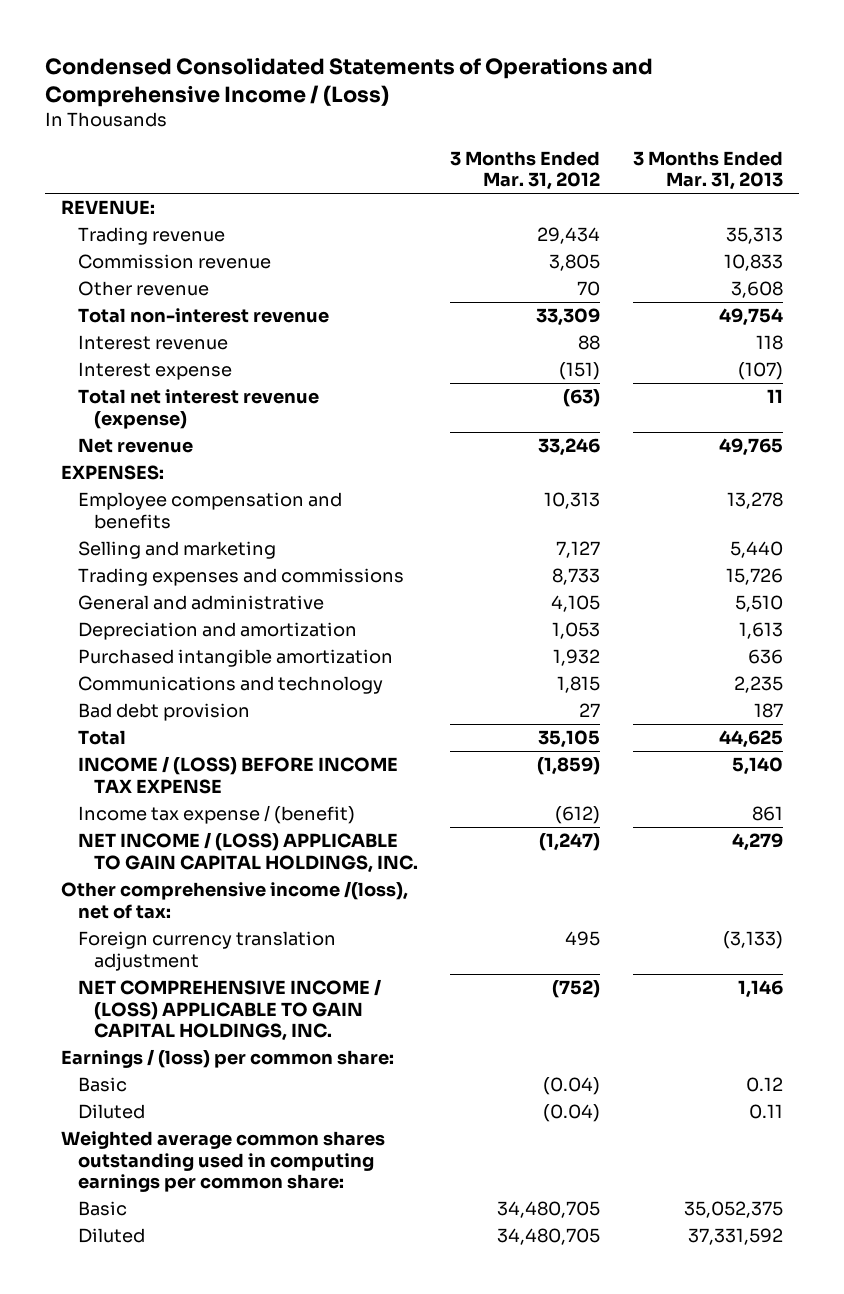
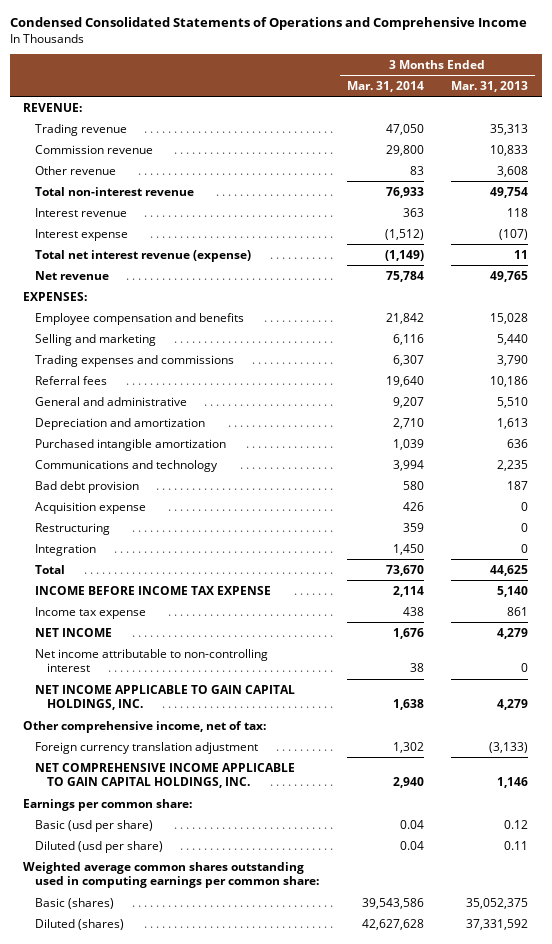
- Condensed Consolidated Statements of Operations and Comprehensive Income / (Loss)
+ Condensed Consolidated Statements of Operations and Comprehensive Income
- | 3 Months Ended Mar. 31, 2012 | 3 Months Ended Mar. 31, 2013
+ | 3 Months Ended Mar. 31, 2014 | 3 Months Ended Mar. 31, 2013
- Employee compensation and benefits | 10,313 | 13,278
+ Employee compensation and benefits | 21,842 | 15,028
- Trading expenses and commissions | 8,733 | 15,726
+ Trading expenses and commissions | 6,307 | 3,790
+ Referral fees | 19,640 | 10,186
+ Acquisition expense | 426 | 0
+ Restructuring | 359 | 0
+ Integration | 1,450 | 0
- INCOME / (LOSS) BEFORE INCOME TAX EXPENSE | (1,859) | 5,140
- Income tax expense / (benefit) | (612) | 861
- NET INCOME / (LOSS) APPLICABLE TO GAIN CAPITAL HOLDINGS, INC. | (1,247) | 4,279
- Other comprehensive income /(loss), net of tax:
+ INCOME BEFORE INCOME TAX EXPENSE | 2,114 | 5,140
+ Income tax expense | 438 | 861
+ NET INCOME | 1,676 | 4,279
+ Net income attributable to non-controlling interest | 38 | 0
+ NET INCOME APPLICABLE TO GAIN CAPITAL HOLDINGS, INC. | 1,638 | 4,279
+ Other comprehensive income, net of tax:
- NET COMPREHENSIVE INCOME / (LOSS) APPLICABLE TO GAIN CAPITAL HOLDINGS, INC. | (752) | 1,146
- Earnings / (loss) per common share:
- Basic | (0.04) | 0.12
- Diluted | (0.04) | 0.11
+ NET COMPREHENSIVE INCOME APPLICABLE TO GAIN CAPITAL HOLDINGS, INC. | 2,940 | 1,146
+ Earnings per common share:
+ Basic (usd per share) | 0.04 | 0.12
+ Diluted (usd per share) | 0.04 | 0.11
- Basic | 34,480,705 | 35,052,375
- Diluted | 34,480,705 | 37,331,592
+ Basic (shares) | 39,543,586 | 35,052,375
+ Diluted (shares) | 42,627,628 | 37,331,592

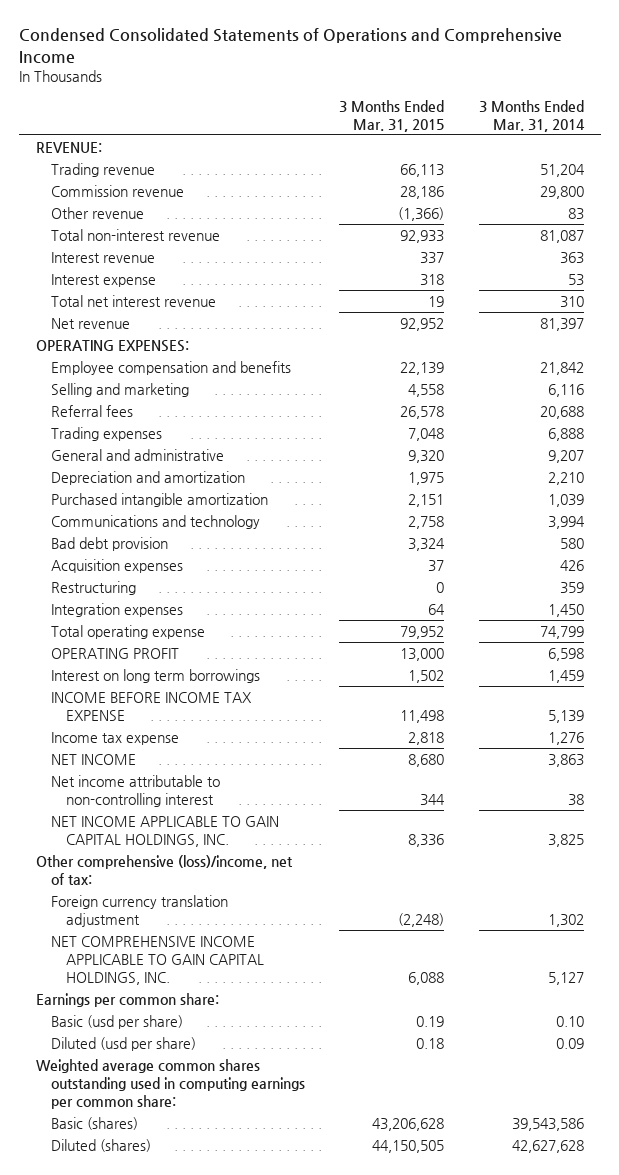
- | 3 Months Ended Mar. 31, 2014 | 3 Months Ended Mar. 31, 2013
+ | 3 Months Ended Mar. 31, 2015 | 3 Months Ended Mar. 31, 2014
- Trading revenue | 47,050 | 35,313
+ Trading revenue | 66,113 | 51,204
- Total non-interest revenue | 76,933 | 49,754
+ Total non-interest revenue | 92,933 | 81,087
- Interest expense | (1,512) | (107)
- Total net interest revenue (expense) | (1,149) | 11
- Net revenue | 75,784 | 49,765
- EXPENSES:
+ Interest expense | 318 | 53
+ Total net interest revenue | 19 | 310
+ Net revenue | 92,952 | 81,397
+ OPERATING EXPENSES:
- Trading expenses and commissions | 6,307 | 3,790
- Referral fees | 19,640 | 10,186
+ Referral fees | 26,578 | 20,688
+ Trading expenses | 7,048 | 6,888
- Depreciation and amortization | 2,710 | 1,613
+ Depreciation and amortization | 1,975 | 2,210
- Acquisition expense | 426 | 0
+ Acquisition expenses | 37 | 426
- Integration | 1,450 | 0
- Total | 73,670 | 44,625
- INCOME BEFORE INCOME TAX EXPENSE | 2,114 | 5,140
- Income tax expense | 438 | 861
- NET INCOME | 1,676 | 4,279
+ Integration expenses | 64 | 1,450
+ Total operating expense | 79,952 | 74,799
+ OPERATING PROFIT | 13,000 | 6,598
+ Interest on long term borrowings | 1,502 | 1,459
+ INCOME BEFORE INCOME TAX EXPENSE | 11,498 | 5,139
+ Income tax expense | 2,818 | 1,276
+ NET INCOME | 8,680 | 3,863
- NET INCOME APPLICABLE TO GAIN CAPITAL HOLDINGS, INC. | 1,638 | 4,279
- Other comprehensive income, net of tax:
+ NET INCOME APPLICABLE TO GAIN CAPITAL HOLDINGS, INC. | 8,336 | 3,825
+ Other comprehensive (loss)/income, net of tax:
- NET COMPREHENSIVE INCOME APPLICABLE TO GAIN CAPITAL HOLDINGS, INC. | 2,940 | 1,146
+ NET COMPREHENSIVE INCOME APPLICABLE TO GAIN CAPITAL HOLDINGS, INC. | 6,088 | 5,127
- Basic (usd per share) | 0.04 | 0.12
- Diluted (usd per share) | 0.04 | 0.11
+ Basic (usd per share) | 0.19 | 0.10
+ Diluted (usd per share) | 0.18 | 0.09

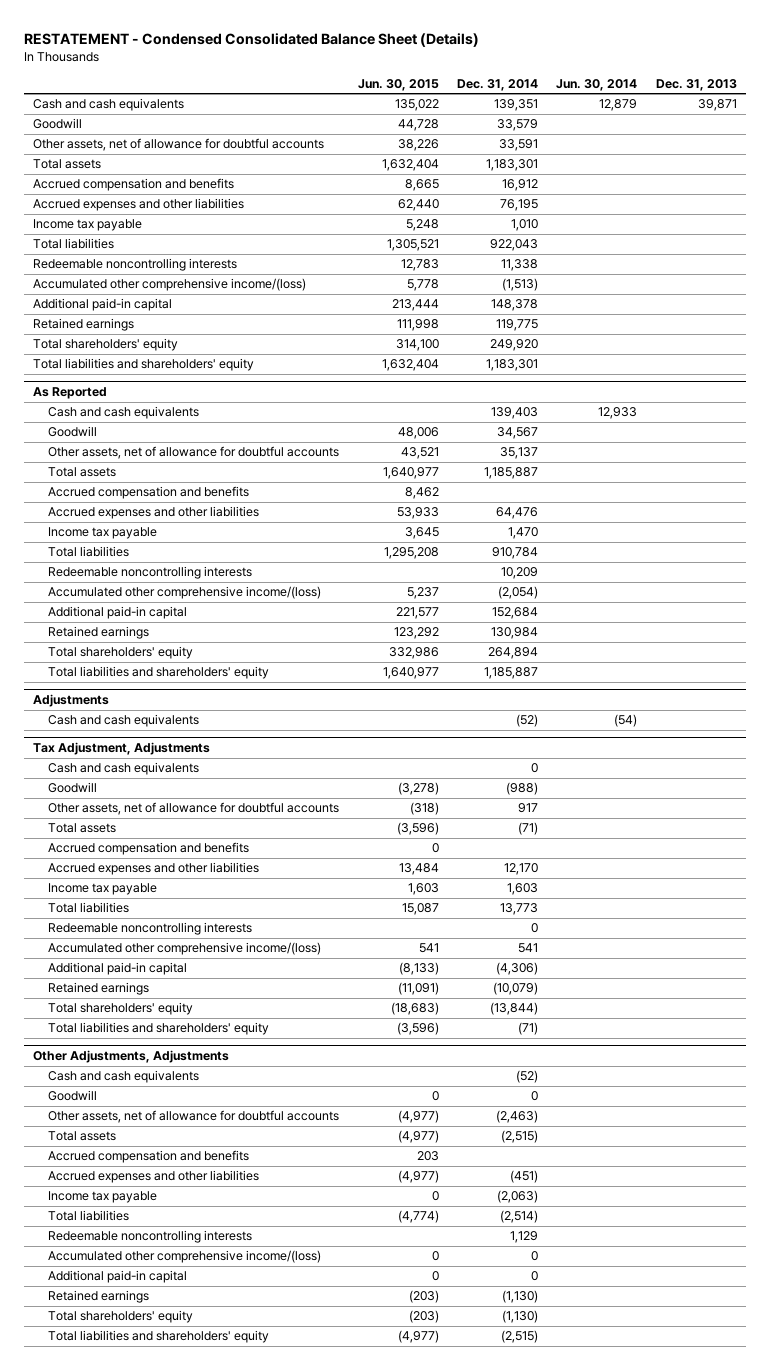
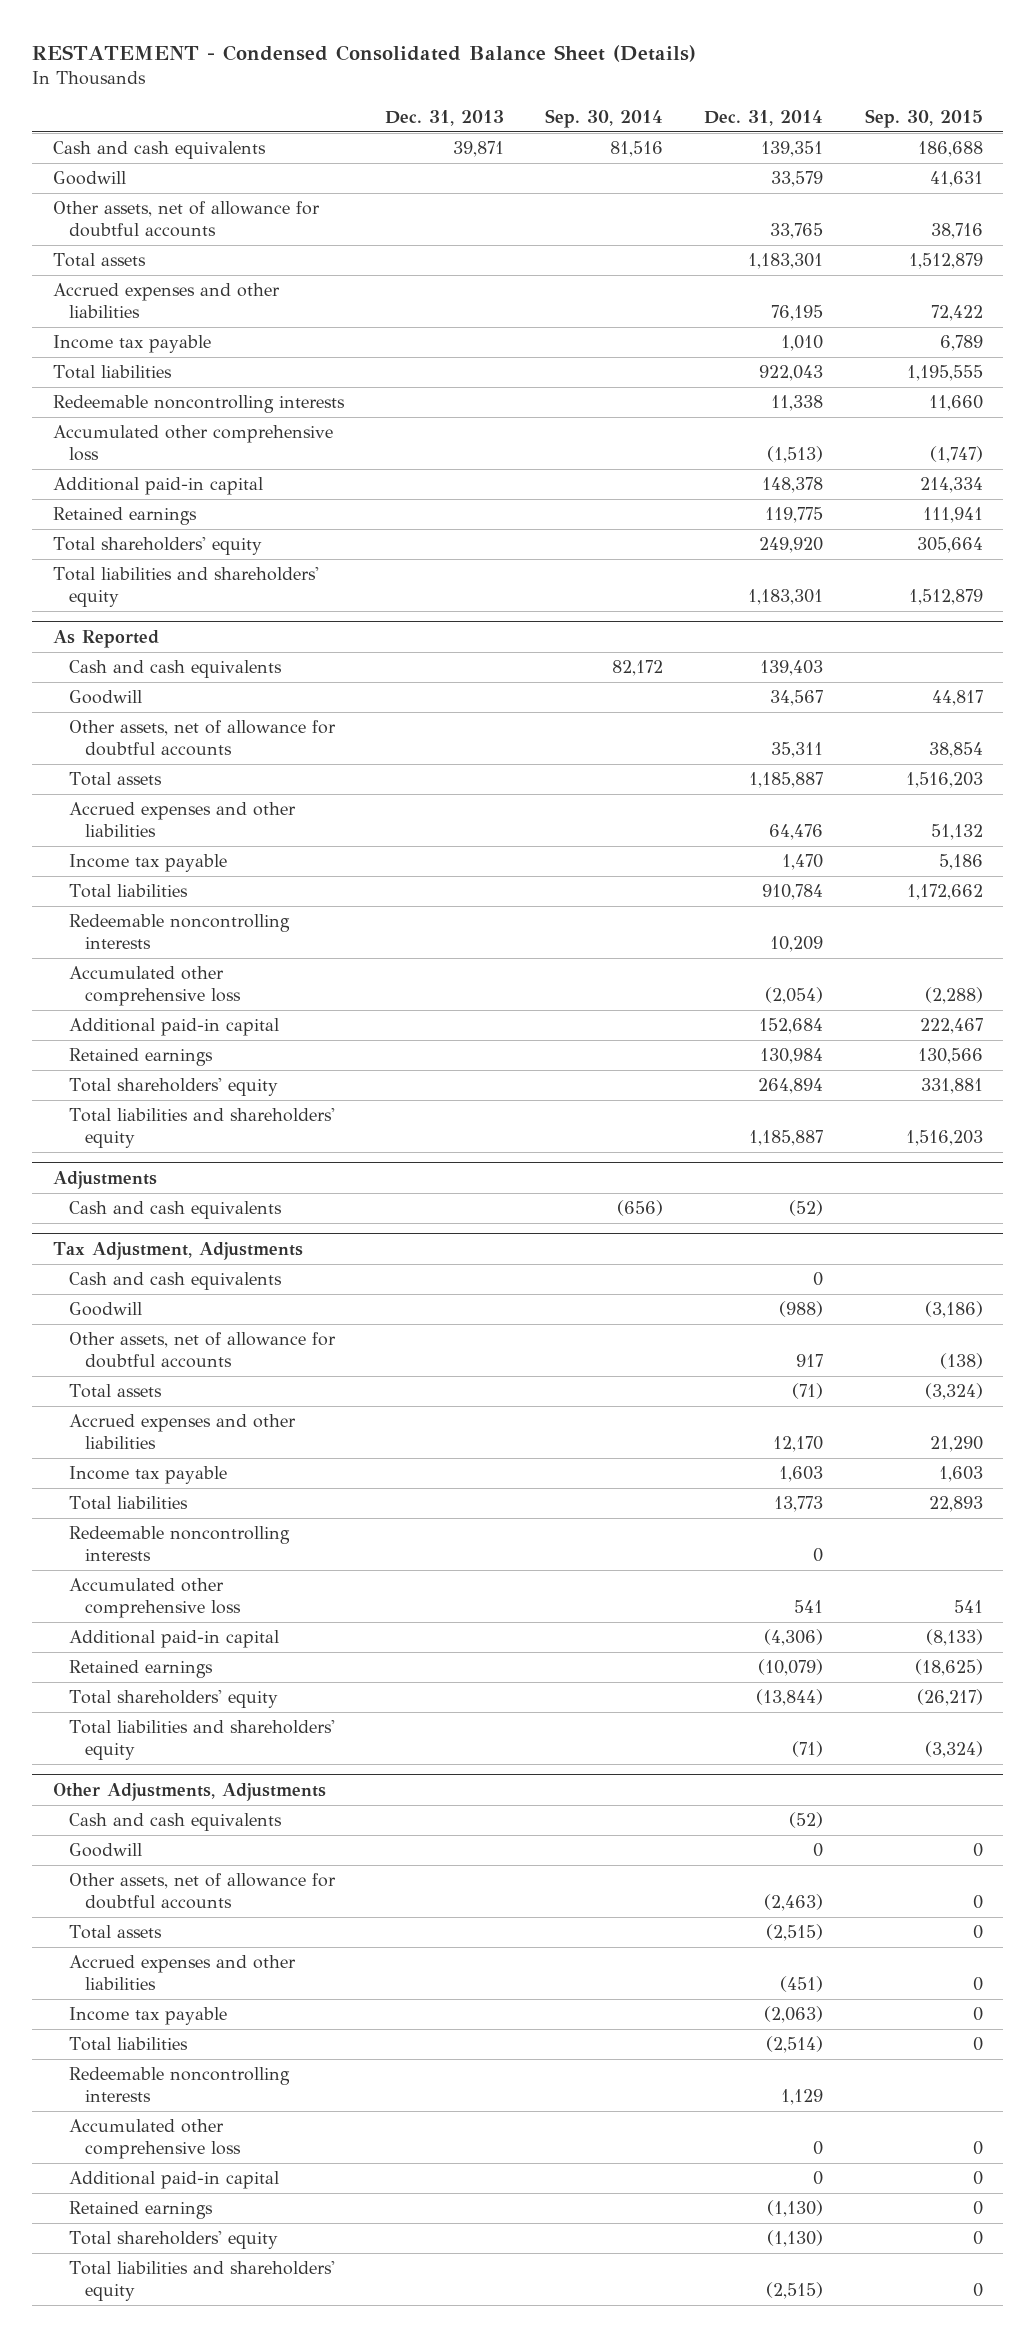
- | Jun. 30, 2015 | Dec. 31, 2014 | Jun. 30, 2014 | Dec. 31, 2013
+ | Dec. 31, 2013 | Sep. 30, 2014 | Dec. 31, 2014 | Sep. 30, 2015
- Other assets, net of allowance for doubtful accounts | 38,226 | 33,591 | |
+ Other assets, net of allowance for doubtful accounts | | | 33,765 | 38,716
- Accrued compensation and benefits | 8,665 | 16,912 | |
- Accumulated other comprehensive income/(loss) | 5,778 | (1,513) | |
+ Accumulated other comprehensive loss | | | (1,513) | (1,747)
@ As Reported
- Other assets, net of allowance for doubtful accounts | 43,521 | 35,137 | |
+ Other assets, net of allowance for doubtful accounts | | | 35,311 | 38,854
- Accrued compensation and benefits | 8,462 | | |
- Accumulated other comprehensive income/(loss) | 5,237 | (2,054) | |
+ Accumulated other comprehensive loss | | | (2,054) | (2,288)
@ Tax Adjustment, Adjustments
- Accrued compensation and benefits | 0 | | |
- Accumulated other comprehensive income/(loss) | 541 | 541 | |
+ Accumulated other comprehensive loss | | | 541 | 541
@ Other Adjustments, Adjustments
- Accrued compensation and benefits | 203 | | |
- Accumulated other comprehensive income/(loss) | 0 | 0 | |
+ Accumulated other comprehensive loss | | | 0 | 0

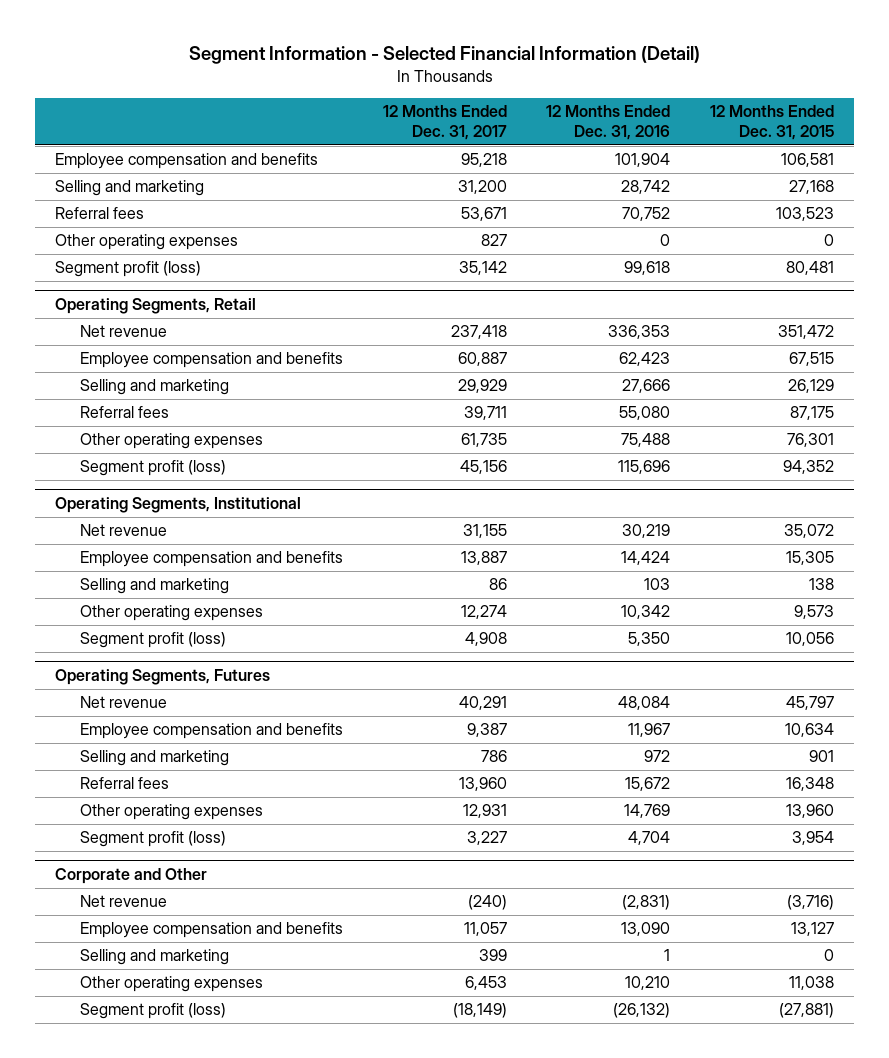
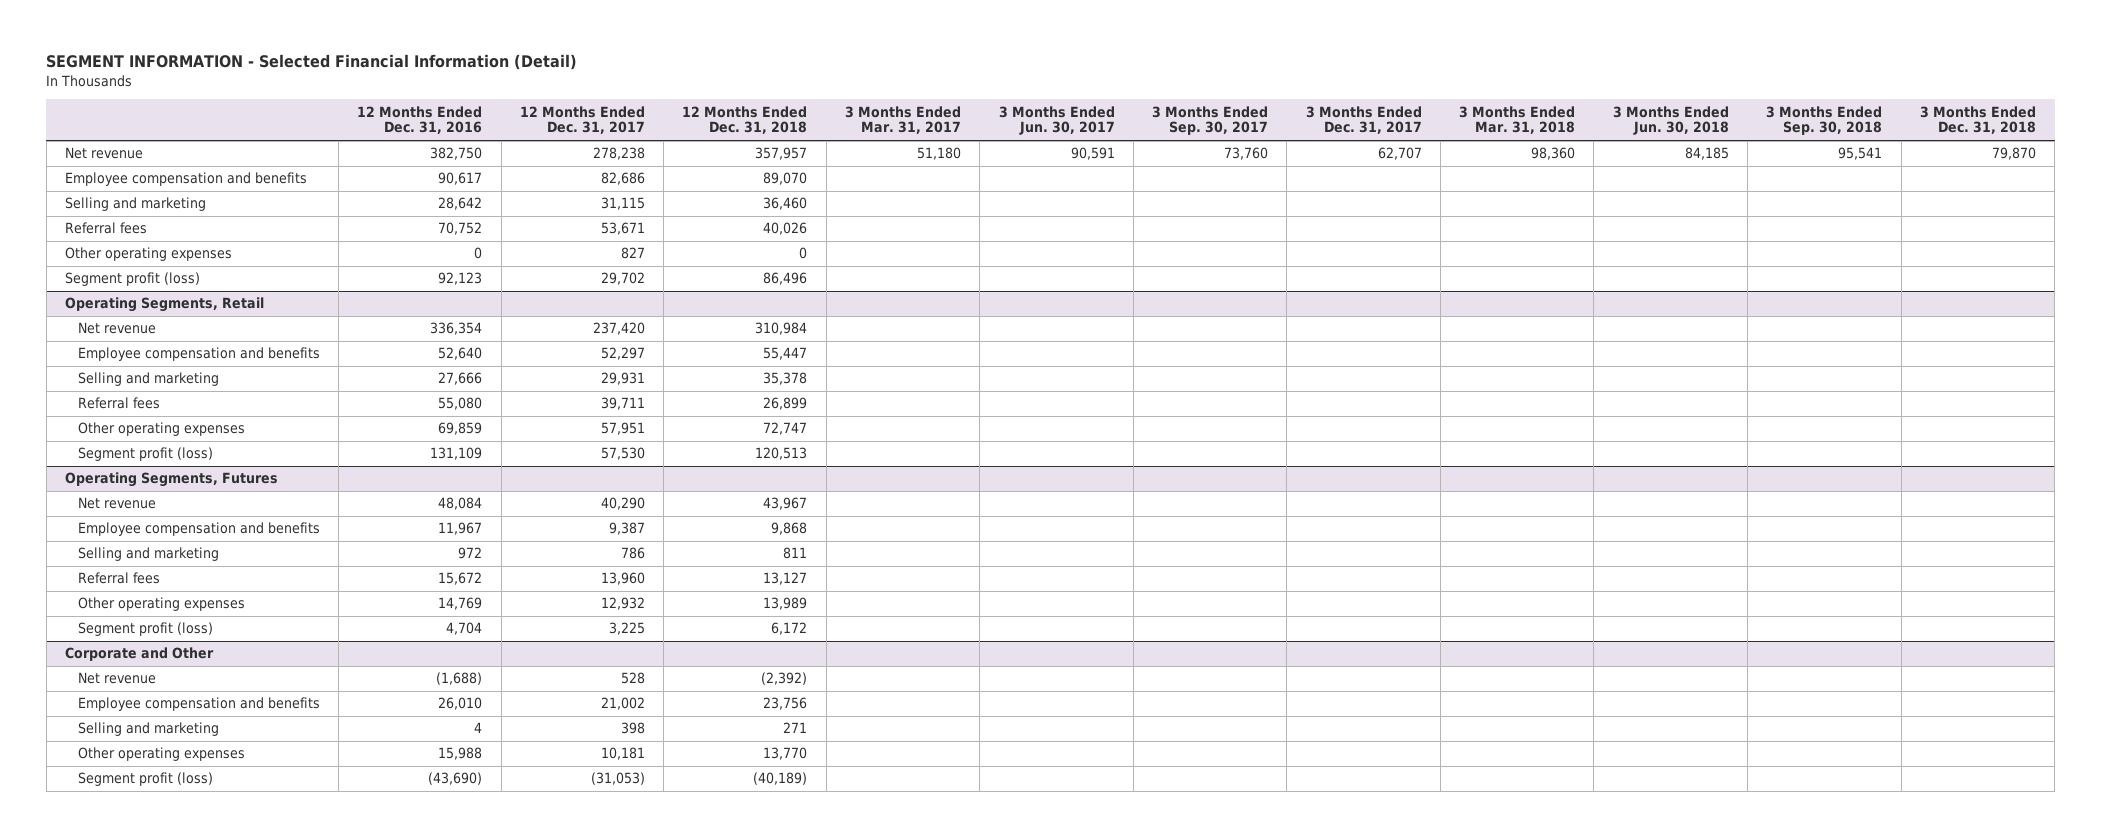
- Segment Information - Selected Financial Information (Detail)
+ SEGMENT INFORMATION - Selected Financial Information (Detail)
- | 12 Months Ended Dec. 31, 2017 | 12 Months Ended Dec. 31, 2016 | 12 Months Ended Dec. 31, 2015
+ | 12 Months Ended Dec. 31, 2016 | 12 Months Ended Dec. 31, 2017 | 12 Months Ended Dec. 31, 2018 | 3 Months Ended Mar. 31, 2017 | 3 Months Ended Jun. 30, 2017 | 3 Months Ended Sep. 30, 2017 | 3 Months Ended Dec. 31, 2017 | 3 Months Ended Mar. 31, 2018 | 3 Months Ended Jun. 30, 2018 | 3 Months Ended Sep. 30, 2018 | 3 Months Ended Dec. 31, 2018
- Employee compensation and benefits | 95,218 | 101,904 | 106,581
- Selling and marketing | 31,200 | 28,742 | 27,168
+ Net revenue | 382,750 | 278,238 | 357,957 | 51,180 | 90,591 | 73,760 | 62,707 | 98,360 | 84,185 | 95,541 | 79,870
+ Employee compensation and benefits | 90,617 | 82,686 | 89,070 | | | | | | | |
+ Selling and marketing | 28,642 | 31,115 | 36,460 | | | | | | | |
- Segment profit (loss) | 35,142 | 99,618 | 80,481
+ Segment profit (loss) | 92,123 | 29,702 | 86,496 | | | | | | | |
@ Operating Segments, Retail
- Net revenue | 237,418 | 336,353 | 351,472
- Employee compensation and benefits | 60,887 | 62,423 | 67,515
- Selling and marketing | 29,929 | 27,666 | 26,129
+ Net revenue | 336,354 | 237,420 | 310,984 | | | | | | | |
+ Employee compensation and benefits | 52,640 | 52,297 | 55,447 | | | | | | | |
+ Selling and marketing | 27,666 | 29,931 | 35,378 | | | | | | | |
- Other operating expenses | 61,735 | 75,488 | 76,301
- Segment profit (loss) | 45,156 | 115,696 | 94,352
- Operating Segments, Institutional
- Net revenue | 31,155 | 30,219 | 35,072
- Employee compensation and benefits | 13,887 | 14,424 | 15,305
- Selling and marketing | 86 | 103 | 138
- Other operating expenses | 12,274 | 10,342 | 9,573
- Segment profit (loss) | 4,908 | 5,350 | 10,056
@ Operating Segments, Retail
+ Other operating expenses | 69,859 | 57,951 | 72,747 | | | | | | | |
+ Segment profit (loss) | 131,109 | 57,530 | 120,513 | | | | | | | |
@ Operating Segments, Futures
- Net revenue | 40,291 | 48,084 | 45,797
+ Net revenue | 48,084 | 40,290 | 43,967 | | | | | | | |
- Other operating expenses | 12,931 | 14,769 | 13,960
- Segment profit (loss) | 3,227 | 4,704 | 3,954
+ Other operating expenses | 14,769 | 12,932 | 13,989 | | | | | | | |
+ Segment profit (loss) | 4,704 | 3,225 | 6,172 | | | | | | | |
@ Corporate and Other
- Net revenue | (240) | (2,831) | (3,716)
- Employee compensation and benefits | 11,057 | 13,090 | 13,127
- Selling and marketing | 399 | 1 | 0
- Other operating expenses | 6,453 | 10,210 | 11,038
- Segment profit (loss) | (18,149) | (26,132) | (27,881)
+ Net revenue | (1,688) | 528 | (2,392) | | | | | | | |
+ Employee compensation and benefits | 26,010 | 21,002 | 23,756 | | | | | | | |
+ Selling and marketing | 4 | 398 | 271 | | | | | | | |
+ Other operating expenses | 15,988 | 10,181 | 13,770 | | | | | | | |
+ Segment profit (loss) | (43,690) | (31,053) | (40,189) | | | | | | | |

